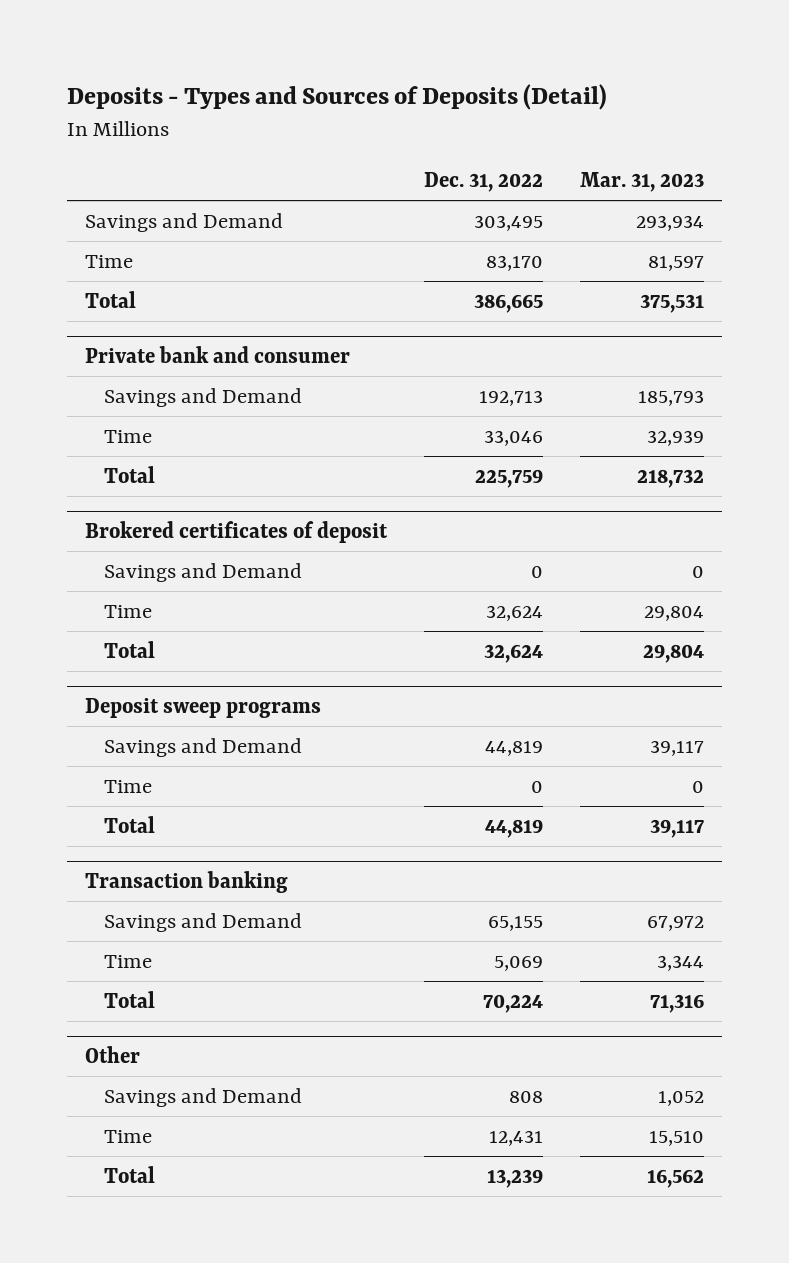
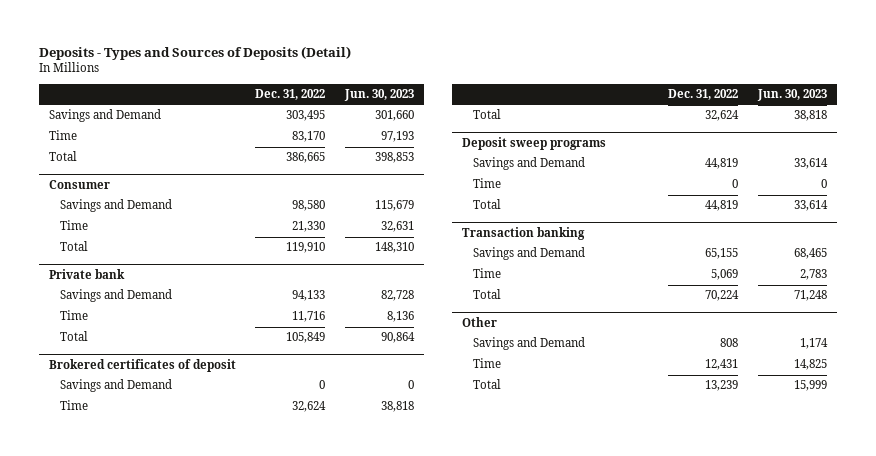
- | Dec. 31, 2022 | Mar. 31, 2023
+ | Dec. 31, 2022 | Jun. 30, 2023
- Private bank and consumer
- Savings and Demand | 192,713 | 185,793
- Time | 33,046 | 32,939
- Total | 225,759 | 218,732
+ Consumer
+ Savings and Demand | 98,580 | 115,679
+ Time | 21,330 | 32,631
+ Total | 119,910 | 148,310
+ Private bank
+ Savings and Demand | 94,133 | 82,728
+ Time | 11,716 | 8,136
+ Total | 105,849 | 90,864

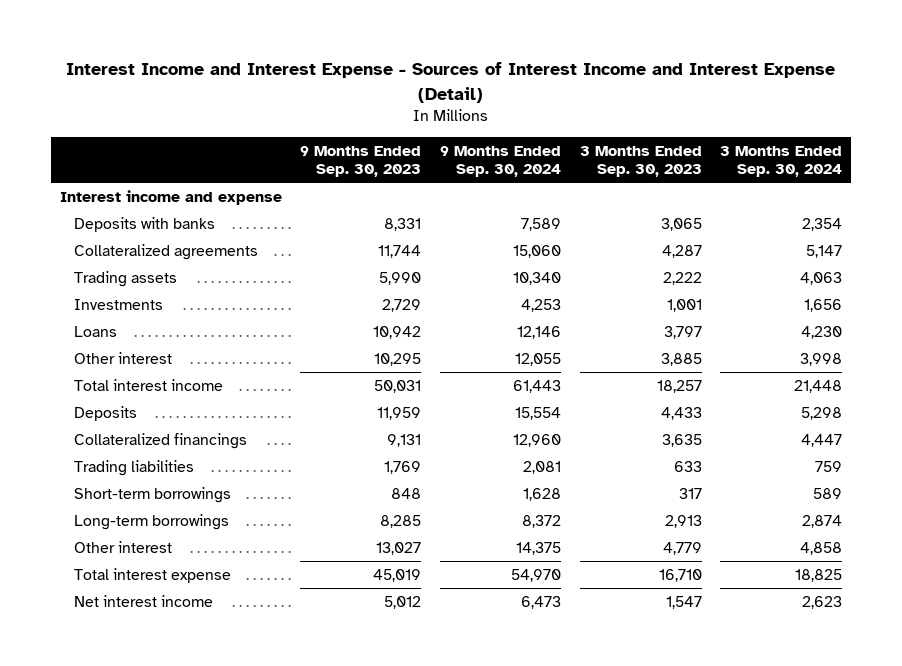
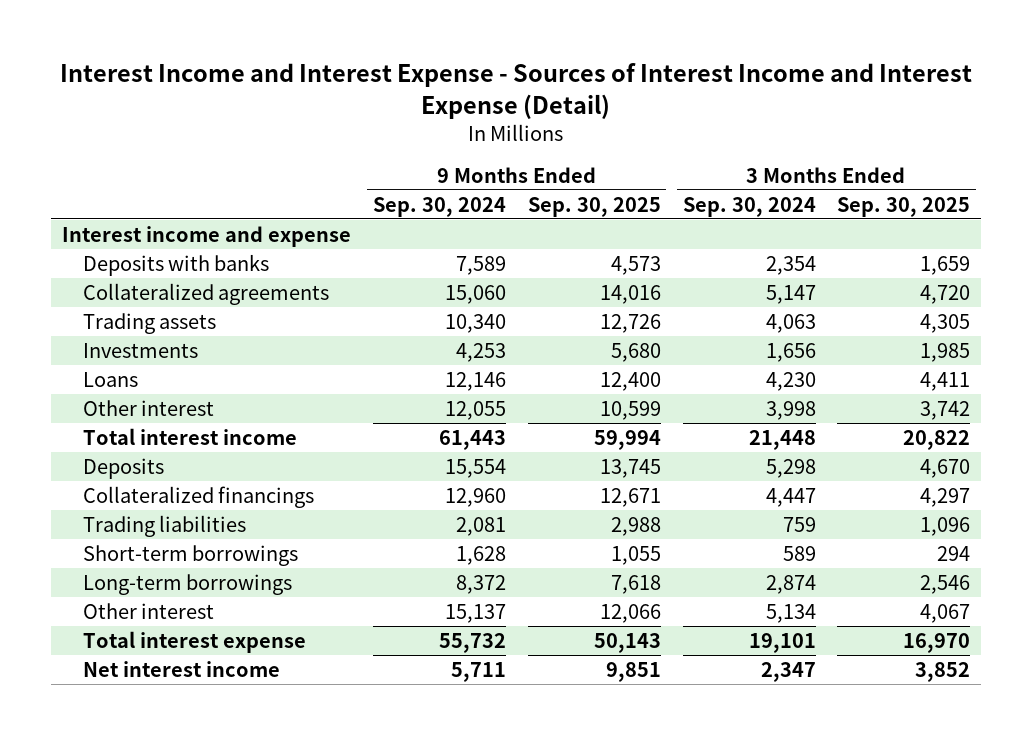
- | 9 Months Ended Sep. 30, 2023 | 9 Months Ended Sep. 30, 2024 | 3 Months Ended Sep. 30, 2023 | 3 Months Ended Sep. 30, 2024
+ | 9 Months Ended Sep. 30, 2024 | 9 Months Ended Sep. 30, 2025 | 3 Months Ended Sep. 30, 2024 | 3 Months Ended Sep. 30, 2025
- Other interest | 13,027 | 14,375 | 4,779 | 4,858
- Total interest expense | 45,019 | 54,970 | 16,710 | 18,825
- Net interest income | 5,012 | 6,473 | 1,547 | 2,623
+ Other interest | 15,137 | 12,066 | 5,134 | 4,067
+ Total interest expense | 55,732 | 50,143 | 19,101 | 16,970
+ Net interest income | 5,711 | 9,851 | 2,347 | 3,852

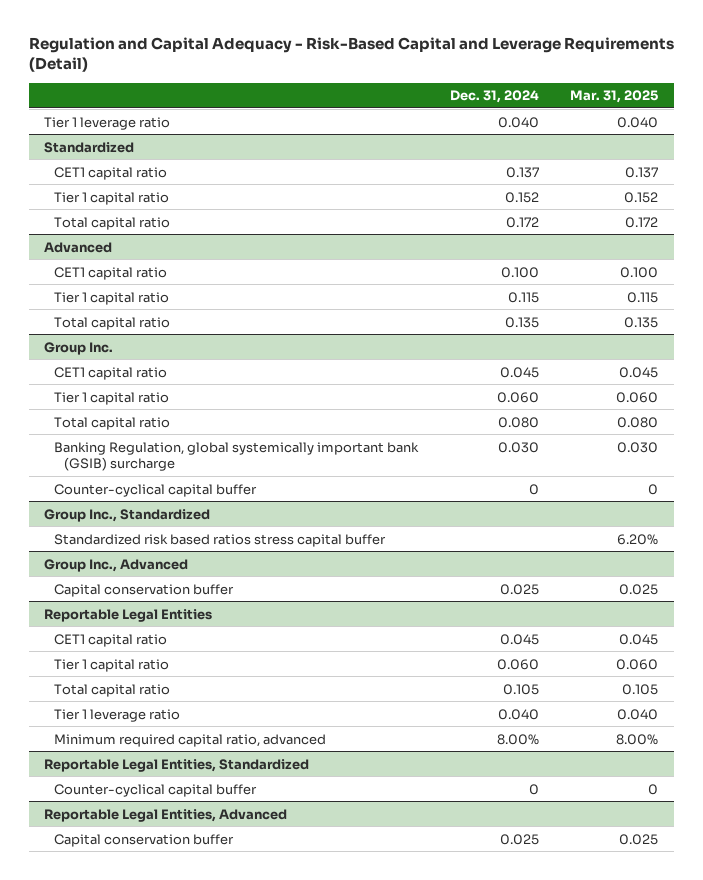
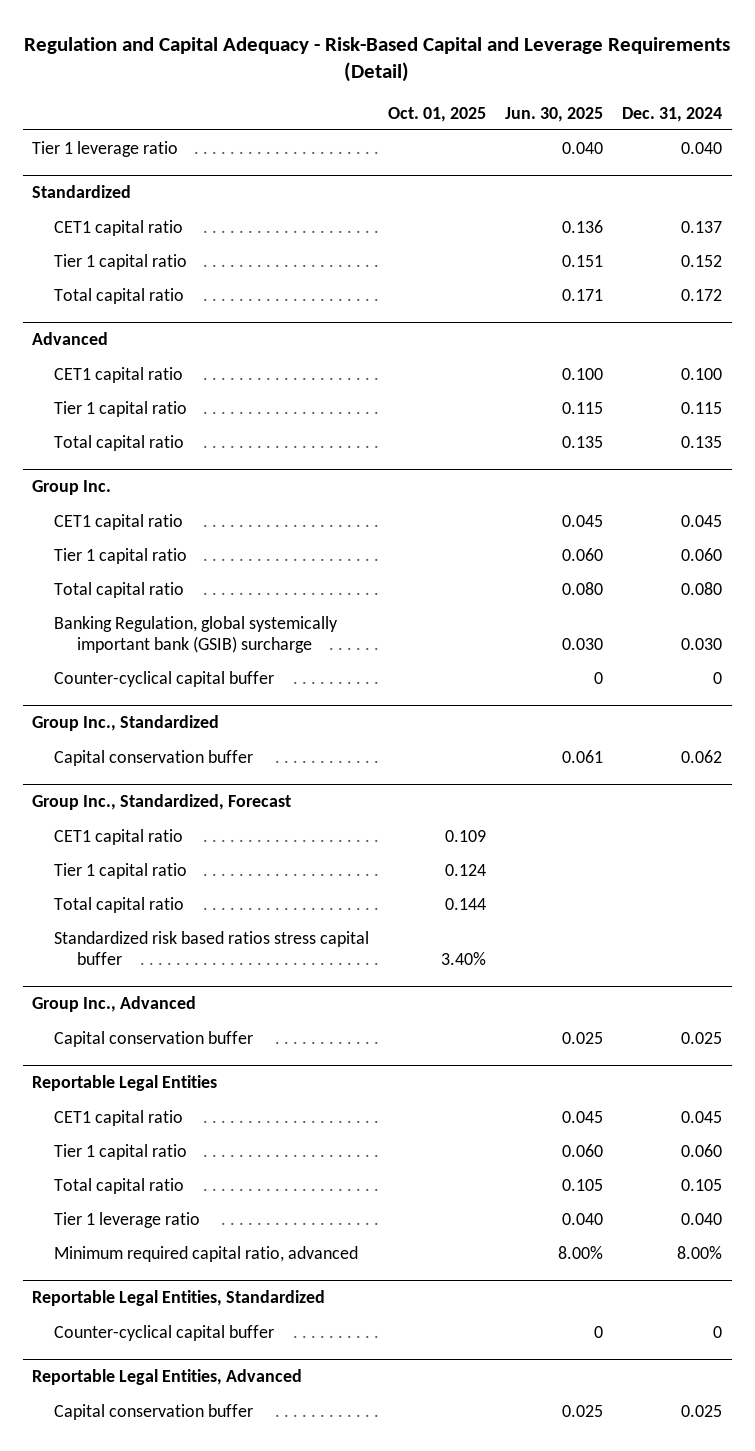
- | Dec. 31, 2024 | Mar. 31, 2025
+ | Oct. 01, 2025 | Jun. 30, 2025 | Dec. 31, 2024
@ Group Inc., Standardized
+ Capital conservation buffer | | 0.061 | 0.062
+ Group Inc., Standardized, Forecast
+ CET1 capital ratio | 0.109 | |
+ Tier 1 capital ratio | 0.124 | |
+ Total capital ratio | 0.144 | |

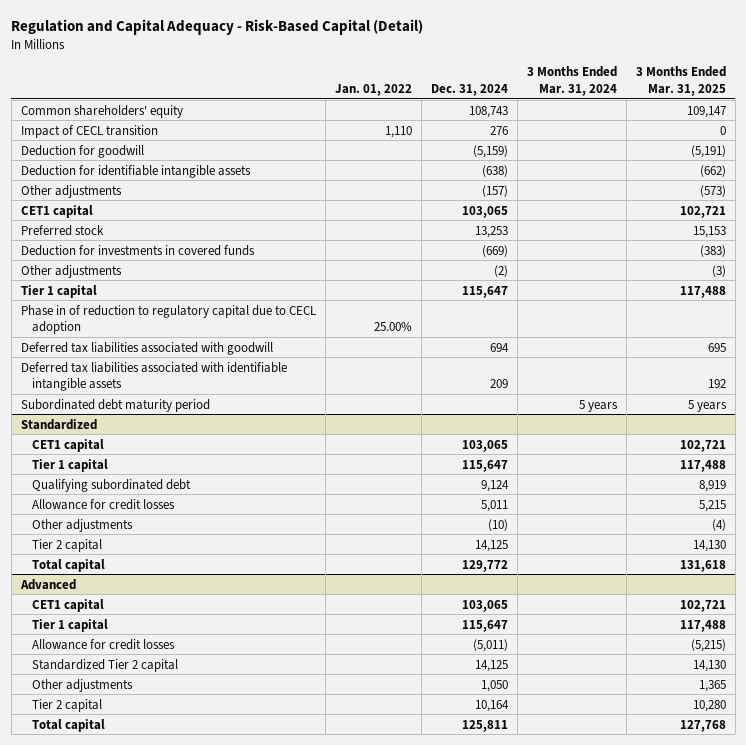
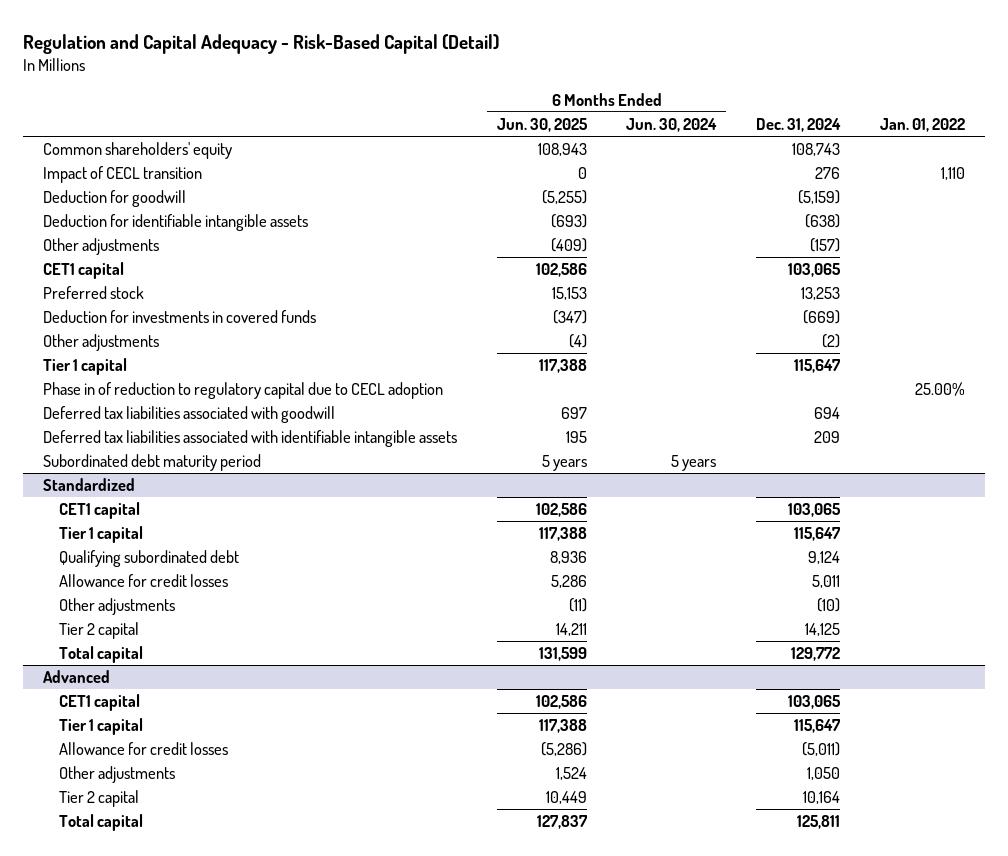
- | Jan. 01, 2022 | Dec. 31, 2024 | 3 Months Ended Mar. 31, 2024 | 3 Months Ended Mar. 31, 2025
+ | 6 Months Ended Jun. 30, 2025 | 6 Months Ended Jun. 30, 2024 | Dec. 31, 2024 | Jan. 01, 2022
@ Advanced
- Standardized Tier 2 capital | | 14,125 | | 14,130

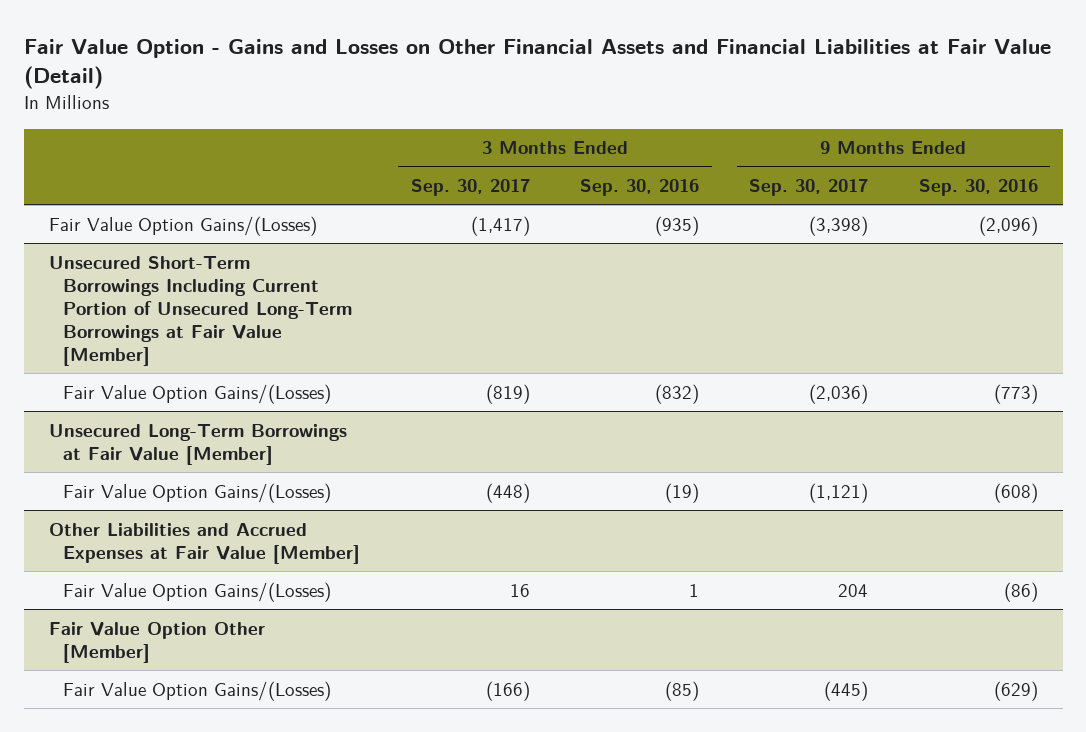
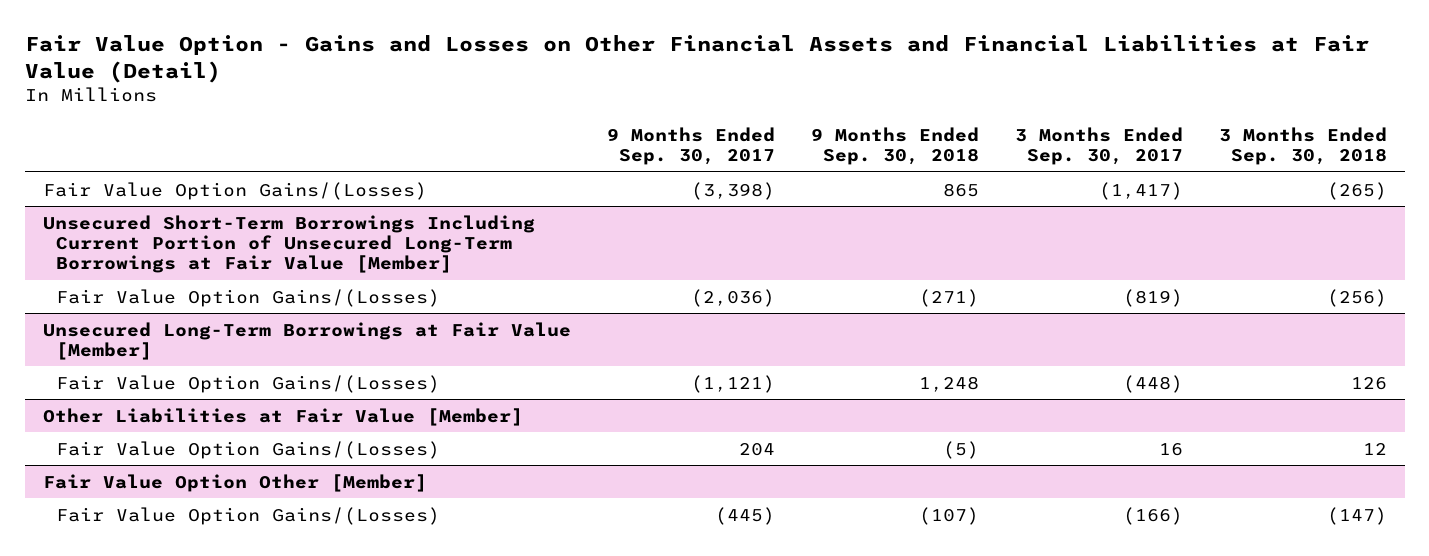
- | 3 Months Ended Sep. 30, 2017 | 3 Months Ended Sep. 30, 2016 | 9 Months Ended Sep. 30, 2017 | 9 Months Ended Sep. 30, 2016
+ | 9 Months Ended Sep. 30, 2017 | 9 Months Ended Sep. 30, 2018 | 3 Months Ended Sep. 30, 2017 | 3 Months Ended Sep. 30, 2018
- Other Liabilities and Accrued Expenses at Fair Value [Member]
+ Other Liabilities at Fair Value [Member]

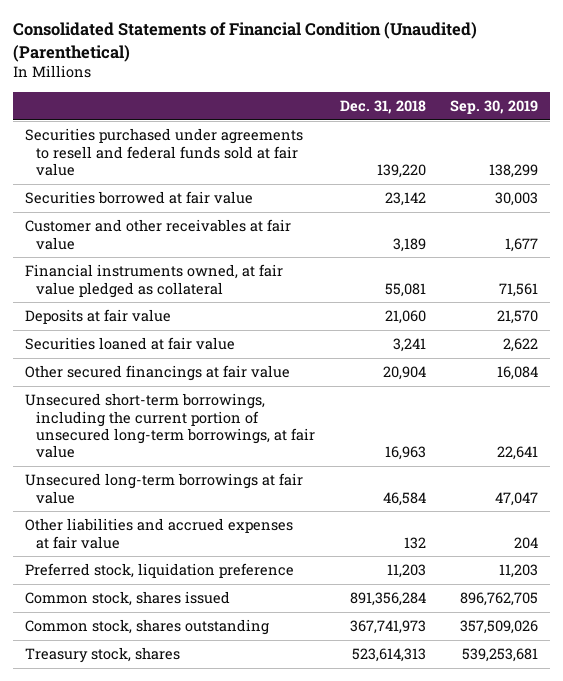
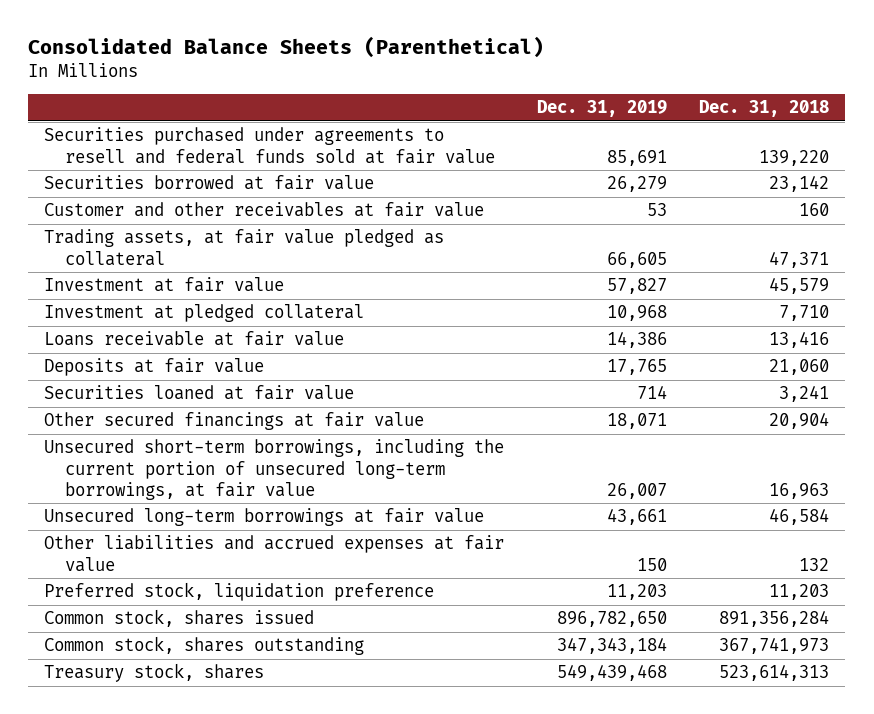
- Consolidated Statements of Financial Condition (Unaudited) (Parenthetical)
+ Consolidated Balance Sheets (Parenthetical)
- | Dec. 31, 2018 | Sep. 30, 2019
+ | Dec. 31, 2019 | Dec. 31, 2018
- Customer and other receivables at fair value | 3,189 | 1,677
- Financial instruments owned, at fair value pledged as collateral | 55,081 | 71,561
+ Customer and other receivables at fair value | 53 | 160
+ Trading assets, at fair value pledged as collateral | 66,605 | 47,371
+ Investment at fair value | 57,827 | 45,579
+ Investment at pledged collateral | 10,968 | 7,710
+ Loans receivable at fair value | 14,386 | 13,416

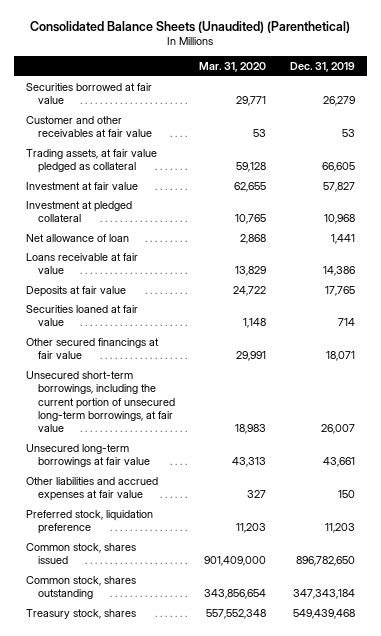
- Consolidated Balance Sheets (Parenthetical)
+ Consolidated Balance Sheets (Unaudited) (Parenthetical)
- | Dec. 31, 2019 | Dec. 31, 2018
+ | Mar. 31, 2020 | Dec. 31, 2019
- Securities purchased under agreements to resell and federal funds sold at fair value | 85,691 | 139,220
+ Net allowance of loan | 2,868 | 1,441

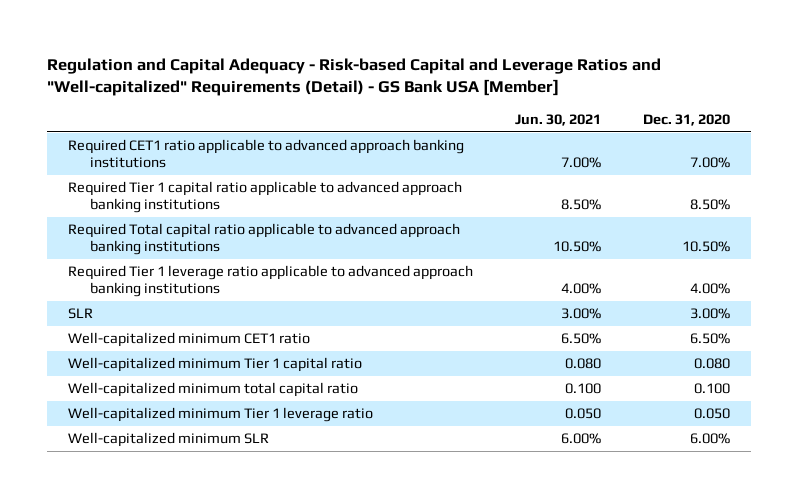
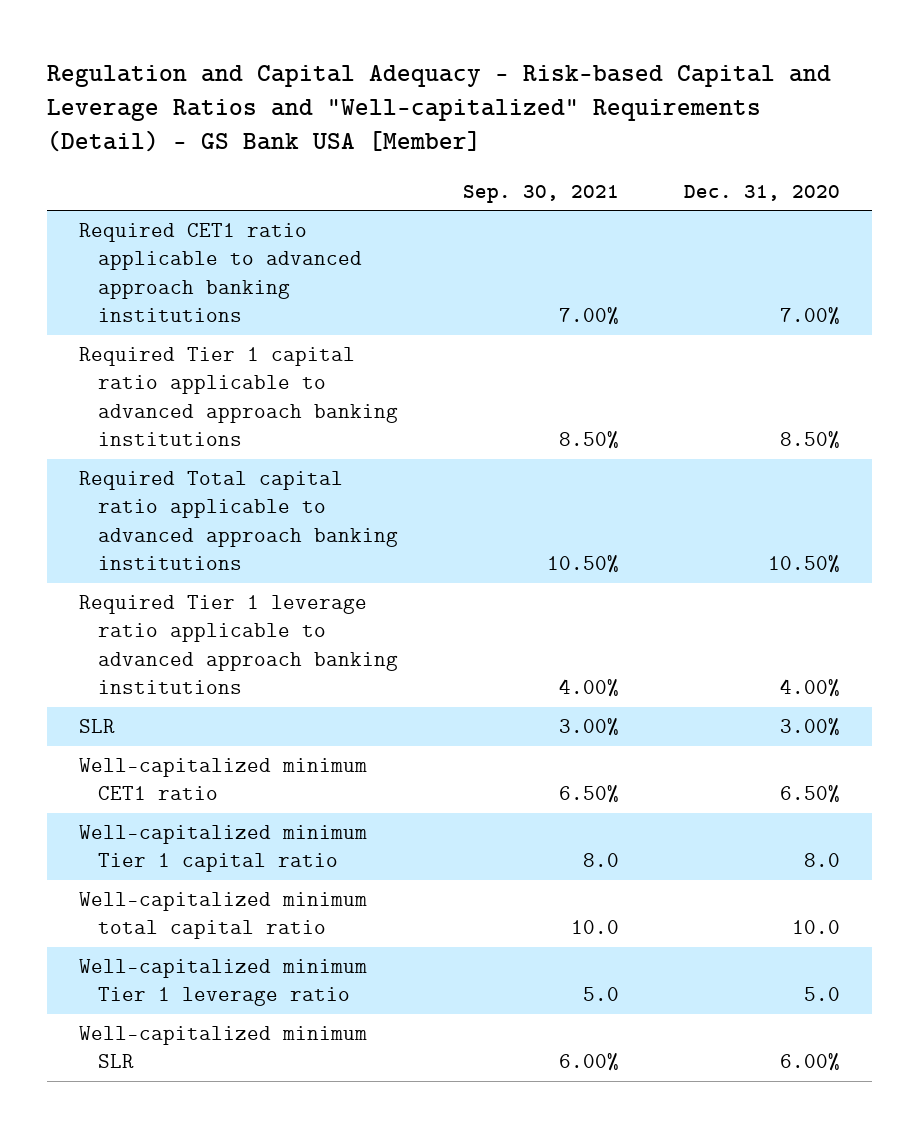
- | Jun. 30, 2021 | Dec. 31, 2020
+ | Sep. 30, 2021 | Dec. 31, 2020
- Well-capitalized minimum Tier 1 capital ratio | 0.080 | 0.080
- Well-capitalized minimum total capital ratio | 0.100 | 0.100
- Well-capitalized minimum Tier 1 leverage ratio | 0.050 | 0.050
+ Well-capitalized minimum Tier 1 capital ratio | 8.0 | 8.0
+ Well-capitalized minimum total capital ratio | 10.0 | 10.0
+ Well-capitalized minimum Tier 1 leverage ratio | 5.0 | 5.0

